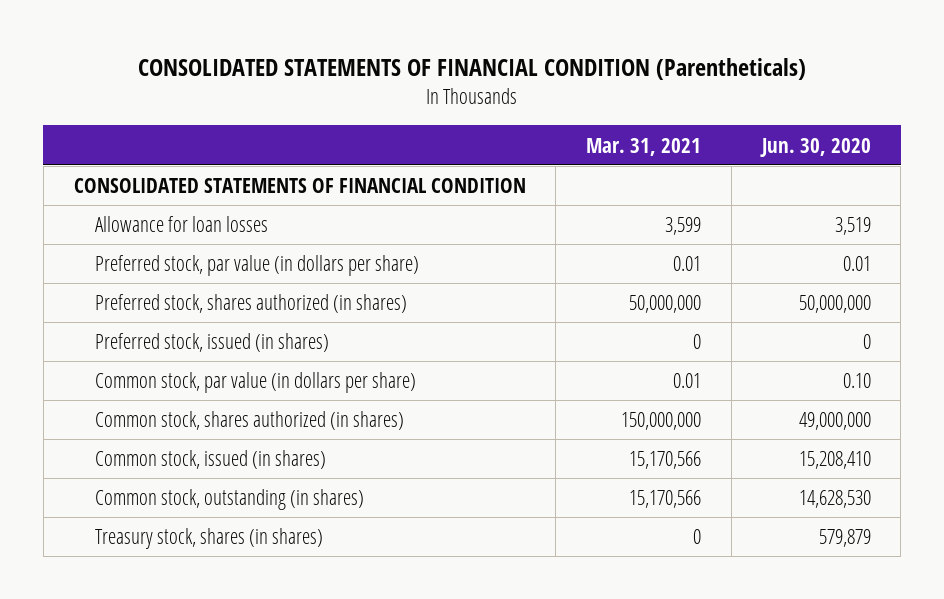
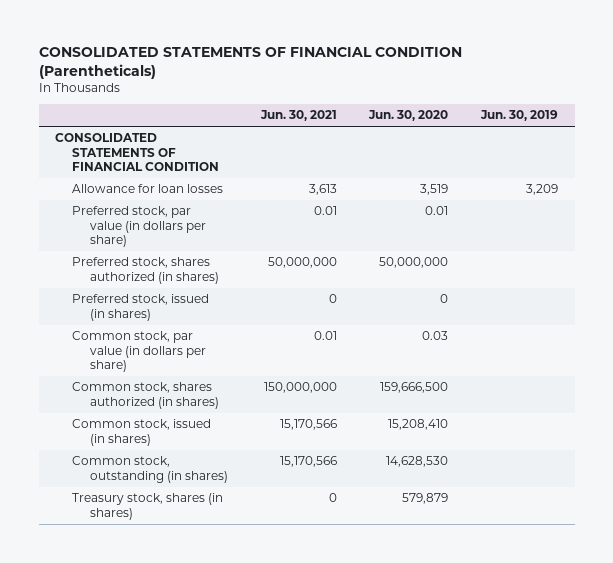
- | Mar. 31, 2021 | Jun. 30, 2020
+ | Jun. 30, 2021 | Jun. 30, 2020 | Jun. 30, 2019
- Common stock, par value (in dollars per share) | 0.01 | 0.10
- Common stock, shares authorized (in shares) | 150,000,000 | 49,000,000
+ Common stock, par value (in dollars per share) | 0.01 | 0.03 |
+ Common stock, shares authorized (in shares) | 150,000,000 | 159,666,500 |

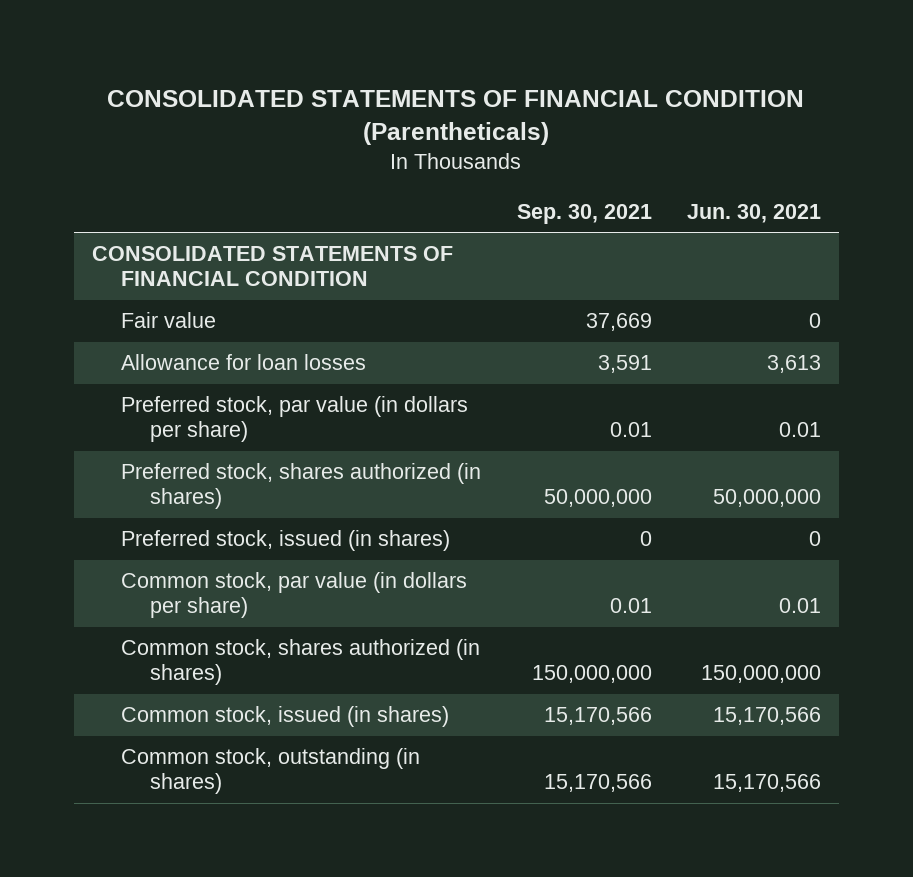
- | Jun. 30, 2021 | Jun. 30, 2020 | Jun. 30, 2019
+ | Sep. 30, 2021 | Jun. 30, 2021
+ Fair value | 37,669 | 0
- Treasury stock, shares (in shares) | 0 | 579,879 |

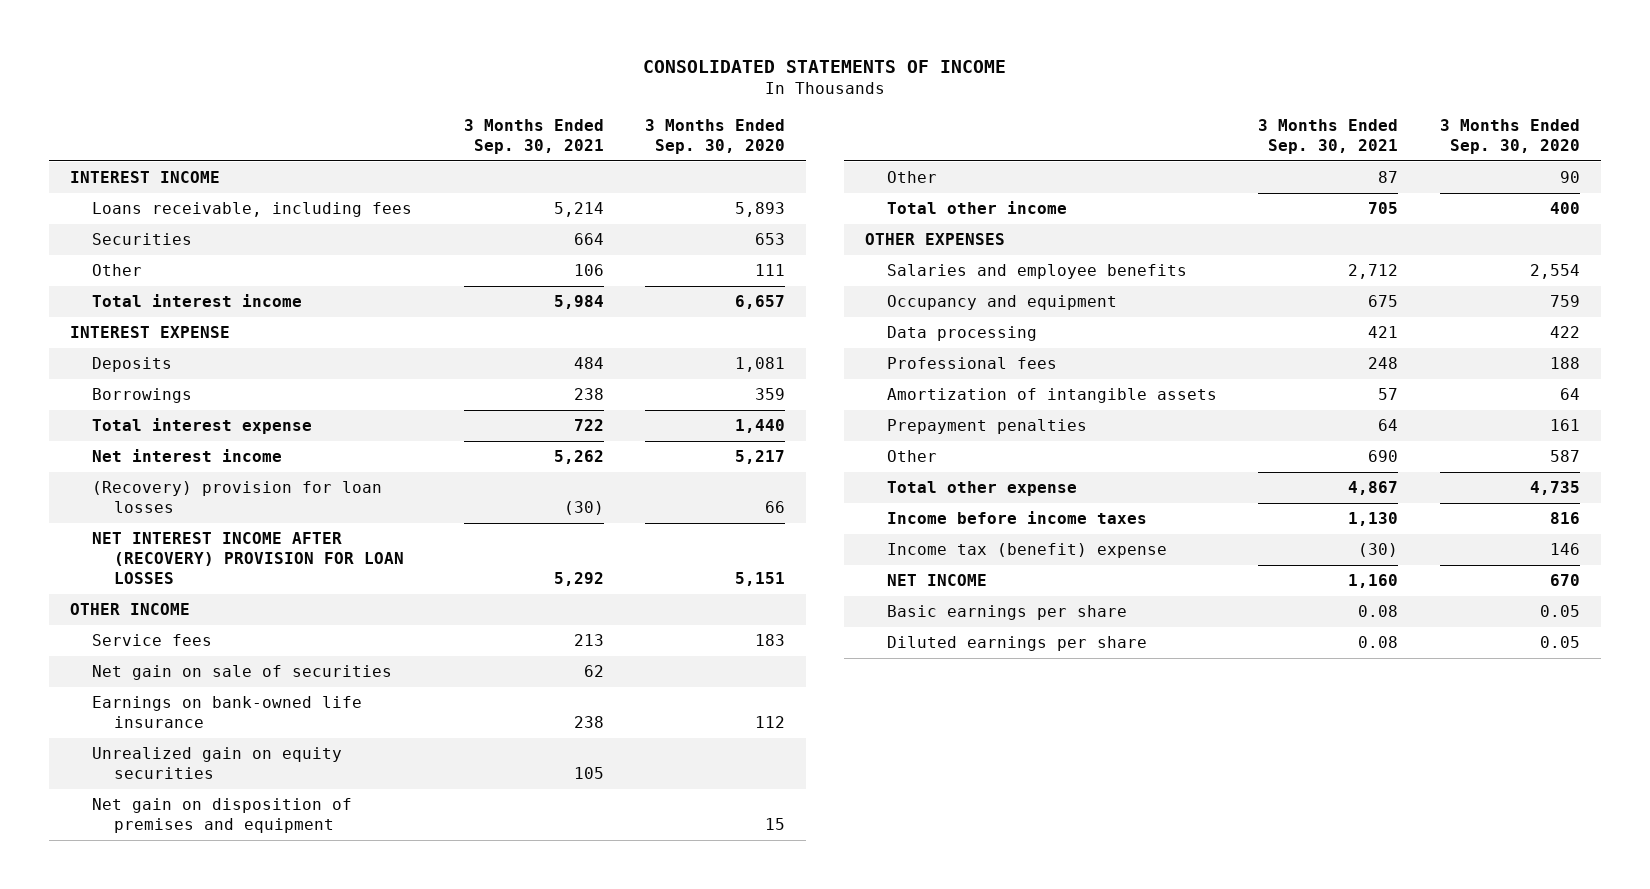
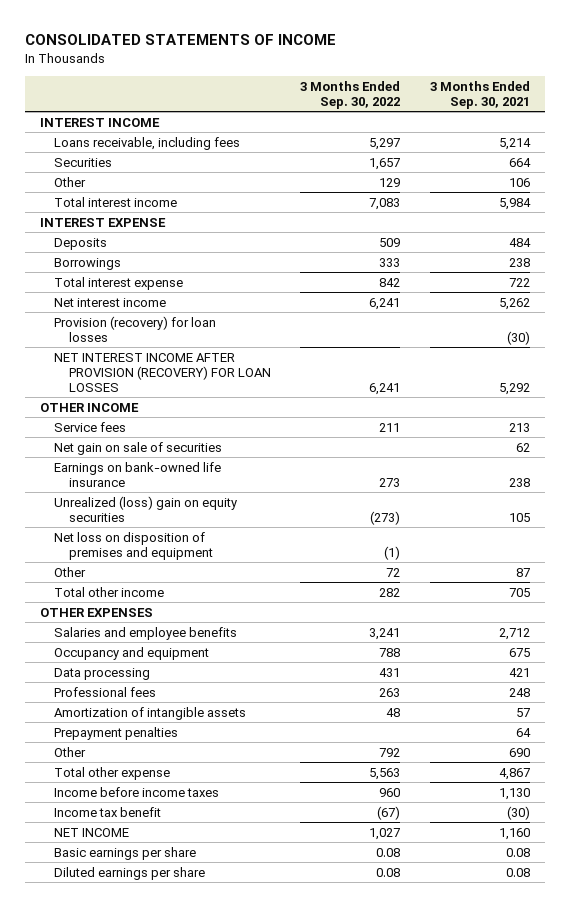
- | 3 Months Ended Sep. 30, 2021 | 3 Months Ended Sep. 30, 2020
+ | 3 Months Ended Sep. 30, 2022 | 3 Months Ended Sep. 30, 2021
- (Recovery) provision for loan losses | (30) | 66
- NET INTEREST INCOME AFTER (RECOVERY) PROVISION FOR LOAN LOSSES | 5,292 | 5,151
+ Provision (recovery) for loan losses | | (30)
+ NET INTEREST INCOME AFTER PROVISION (RECOVERY) FOR LOAN LOSSES | 6,241 | 5,292
- Unrealized gain on equity securities | 105 |
- Net gain on disposition of premises and equipment | | 15
+ Unrealized (loss) gain on equity securities | (273) | 105
+ Net loss on disposition of premises and equipment | (1) |
- Income tax (benefit) expense | (30) | 146
+ Income tax benefit | (67) | (30)

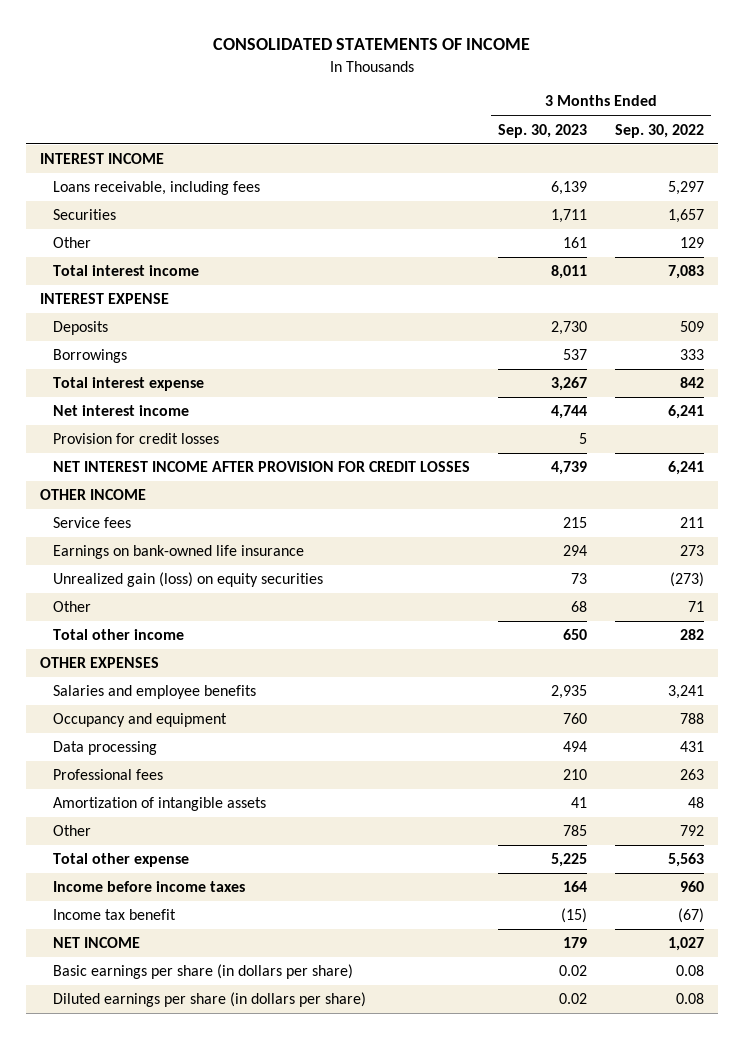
- | 3 Months Ended Sep. 30, 2022 | 3 Months Ended Sep. 30, 2021
+ | 3 Months Ended Sep. 30, 2023 | 3 Months Ended Sep. 30, 2022
- Provision (recovery) for loan losses | | (30)
- NET INTEREST INCOME AFTER PROVISION (RECOVERY) FOR LOAN LOSSES | 6,241 | 5,292
+ Provision for credit losses | 5 |
+ NET INTEREST INCOME AFTER PROVISION FOR CREDIT LOSSES | 4,739 | 6,241
- Net gain on sale of securities | | 62
- Unrealized (loss) gain on equity securities | (273) | 105
- Net loss on disposition of premises and equipment | (1) |
- Other | 72 | 87
+ Unrealized gain (loss) on equity securities | 73 | (273)
+ Other | 68 | 71
- Prepayment penalties | | 64
- Basic earnings per share | 0.08 | 0.08
- Diluted earnings per share | 0.08 | 0.08
+ Basic earnings per share (in dollars per share) | 0.02 | 0.08
+ Diluted earnings per share (in dollars per share) | 0.02 | 0.08

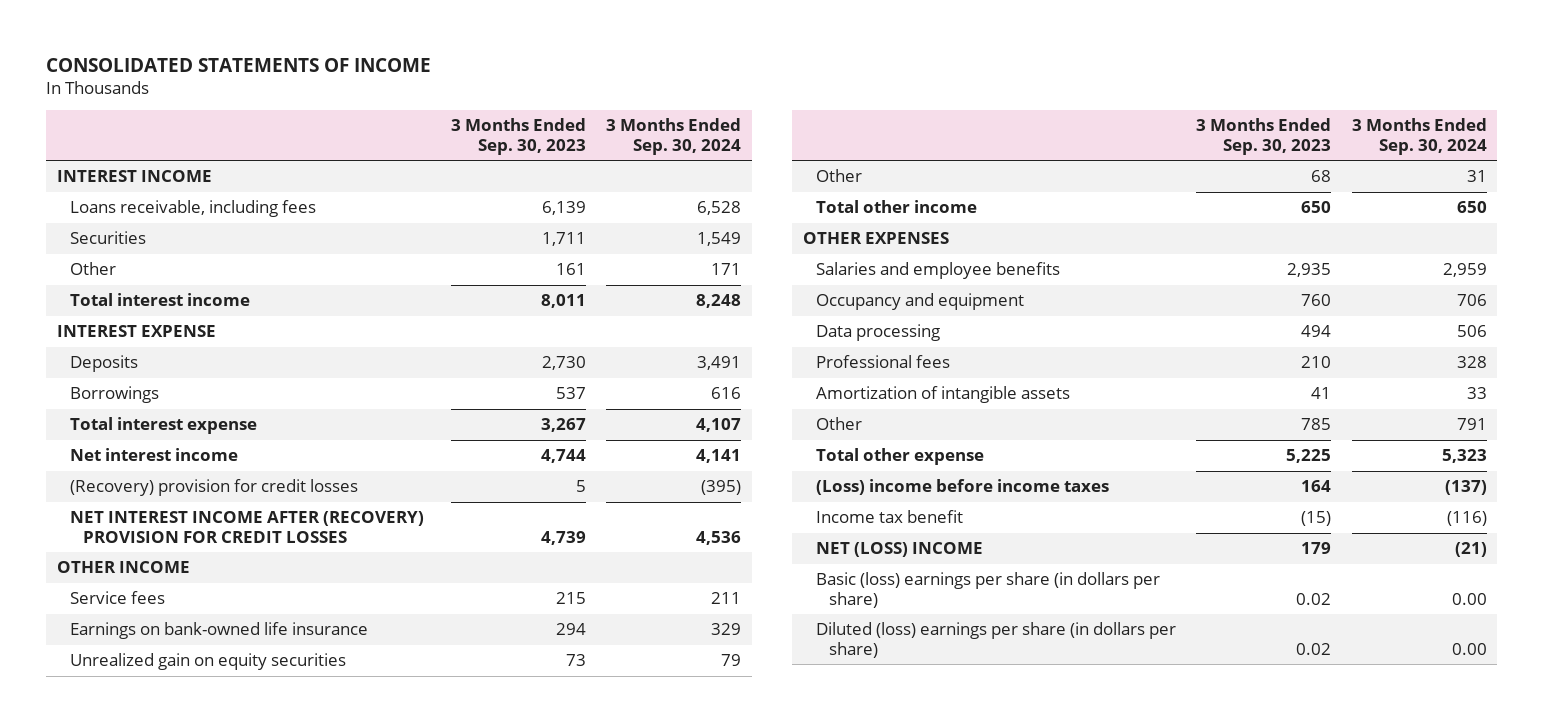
- | 3 Months Ended Sep. 30, 2023 | 3 Months Ended Sep. 30, 2022
+ | 3 Months Ended Sep. 30, 2023 | 3 Months Ended Sep. 30, 2024
- Provision for credit losses | 5 |
- NET INTEREST INCOME AFTER PROVISION FOR CREDIT LOSSES | 4,739 | 6,241
+ (Recovery) provision for credit losses | 5 | (395)
+ NET INTEREST INCOME AFTER (RECOVERY) PROVISION FOR CREDIT LOSSES | 4,739 | 4,536
- Unrealized gain (loss) on equity securities | 73 | (273)
+ Unrealized gain on equity securities | 73 | 79
- Income before income taxes | 164 | 960
+ (Loss) income before income taxes | 164 | (137)
- NET INCOME | 179 | 1,027
- Basic earnings per share (in dollars per share) | 0.02 | 0.08
- Diluted earnings per share (in dollars per share) | 0.02 | 0.08
+ NET (LOSS) INCOME | 179 | (21)
+ Basic (loss) earnings per share (in dollars per share) | 0.02 | 0.00
+ Diluted (loss) earnings per share (in dollars per share) | 0.02 | 0.00

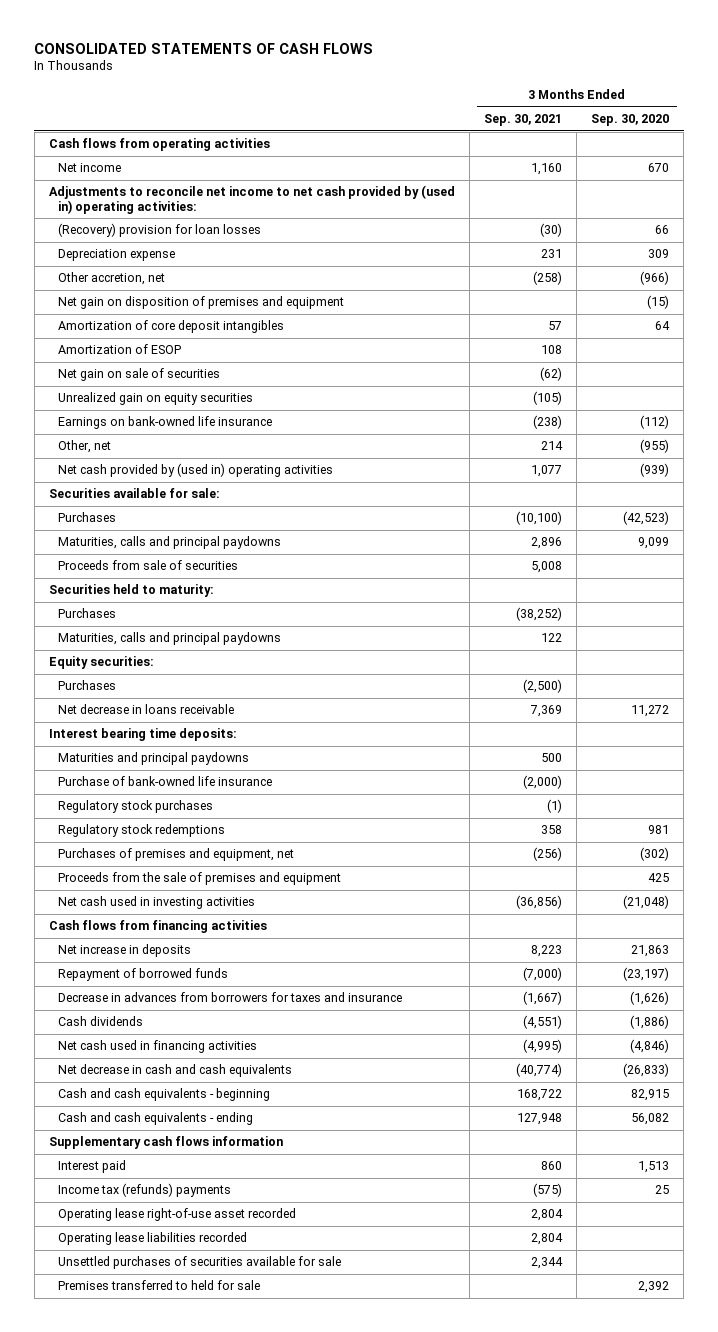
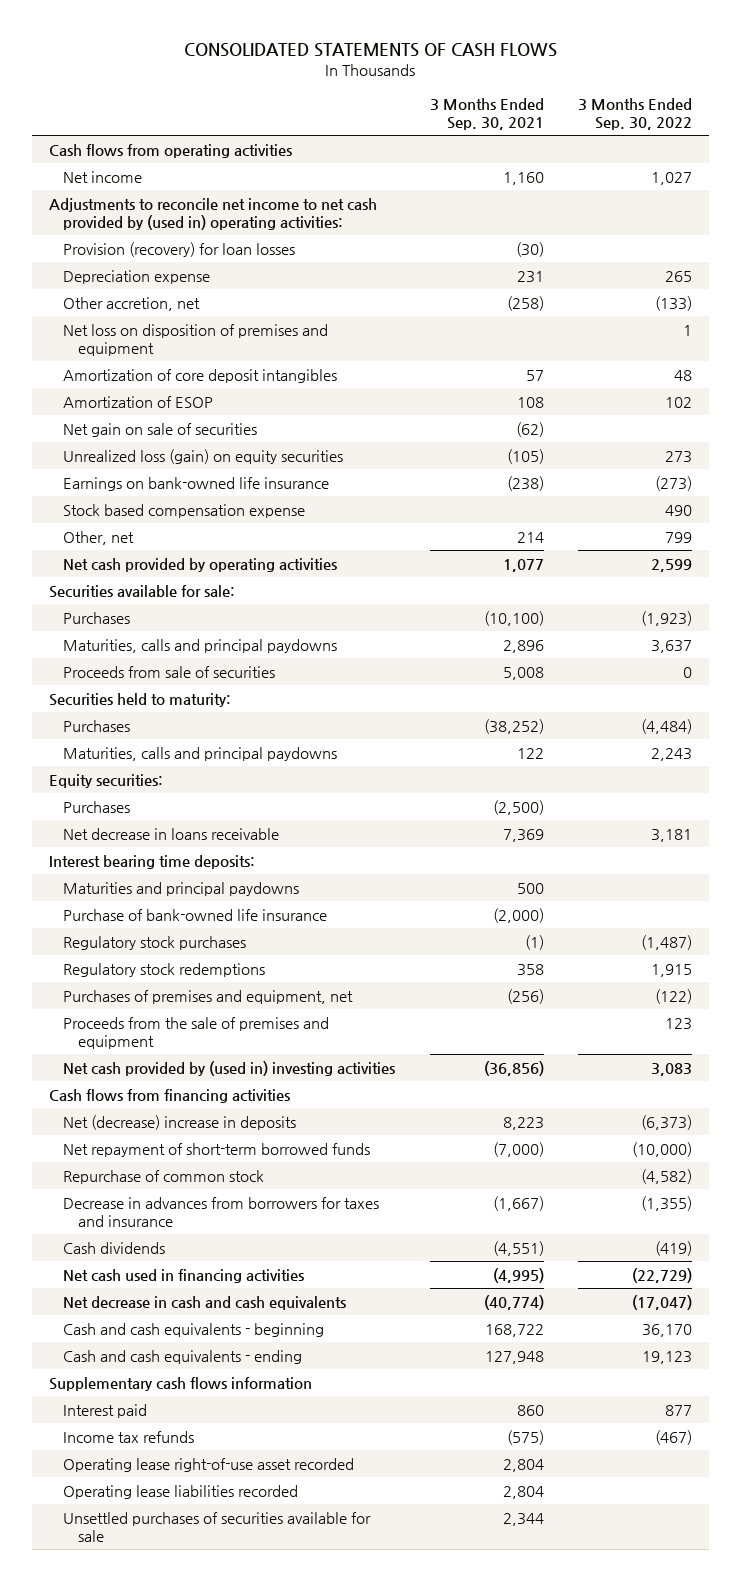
- | 3 Months Ended Sep. 30, 2021 | 3 Months Ended Sep. 30, 2020
+ | 3 Months Ended Sep. 30, 2021 | 3 Months Ended Sep. 30, 2022
- (Recovery) provision for loan losses | (30) | 66
+ Provision (recovery) for loan losses | (30) |
- Net gain on disposition of premises and equipment | | (15)
+ Net loss on disposition of premises and equipment | | 1
- Unrealized gain on equity securities | (105) |
+ Unrealized loss (gain) on equity securities | (105) | 273
+ Stock based compensation expense | | 490
- Net cash provided by (used in) operating activities | 1,077 | (939)
+ Net cash provided by operating activities | 1,077 | 2,599
- Net cash used in investing activities | (36,856) | (21,048)
+ Net cash provided by (used in) investing activities | (36,856) | 3,083
- Net increase in deposits | 8,223 | 21,863
- Repayment of borrowed funds | (7,000) | (23,197)
+ Net (decrease) increase in deposits | 8,223 | (6,373)
+ Net repayment of short-term borrowed funds | (7,000) | (10,000)
+ Repurchase of common stock | | (4,582)
- Income tax (refunds) payments | (575) | 25
+ Income tax refunds | (575) | (467)
- Premises transferred to held for sale | | 2,392

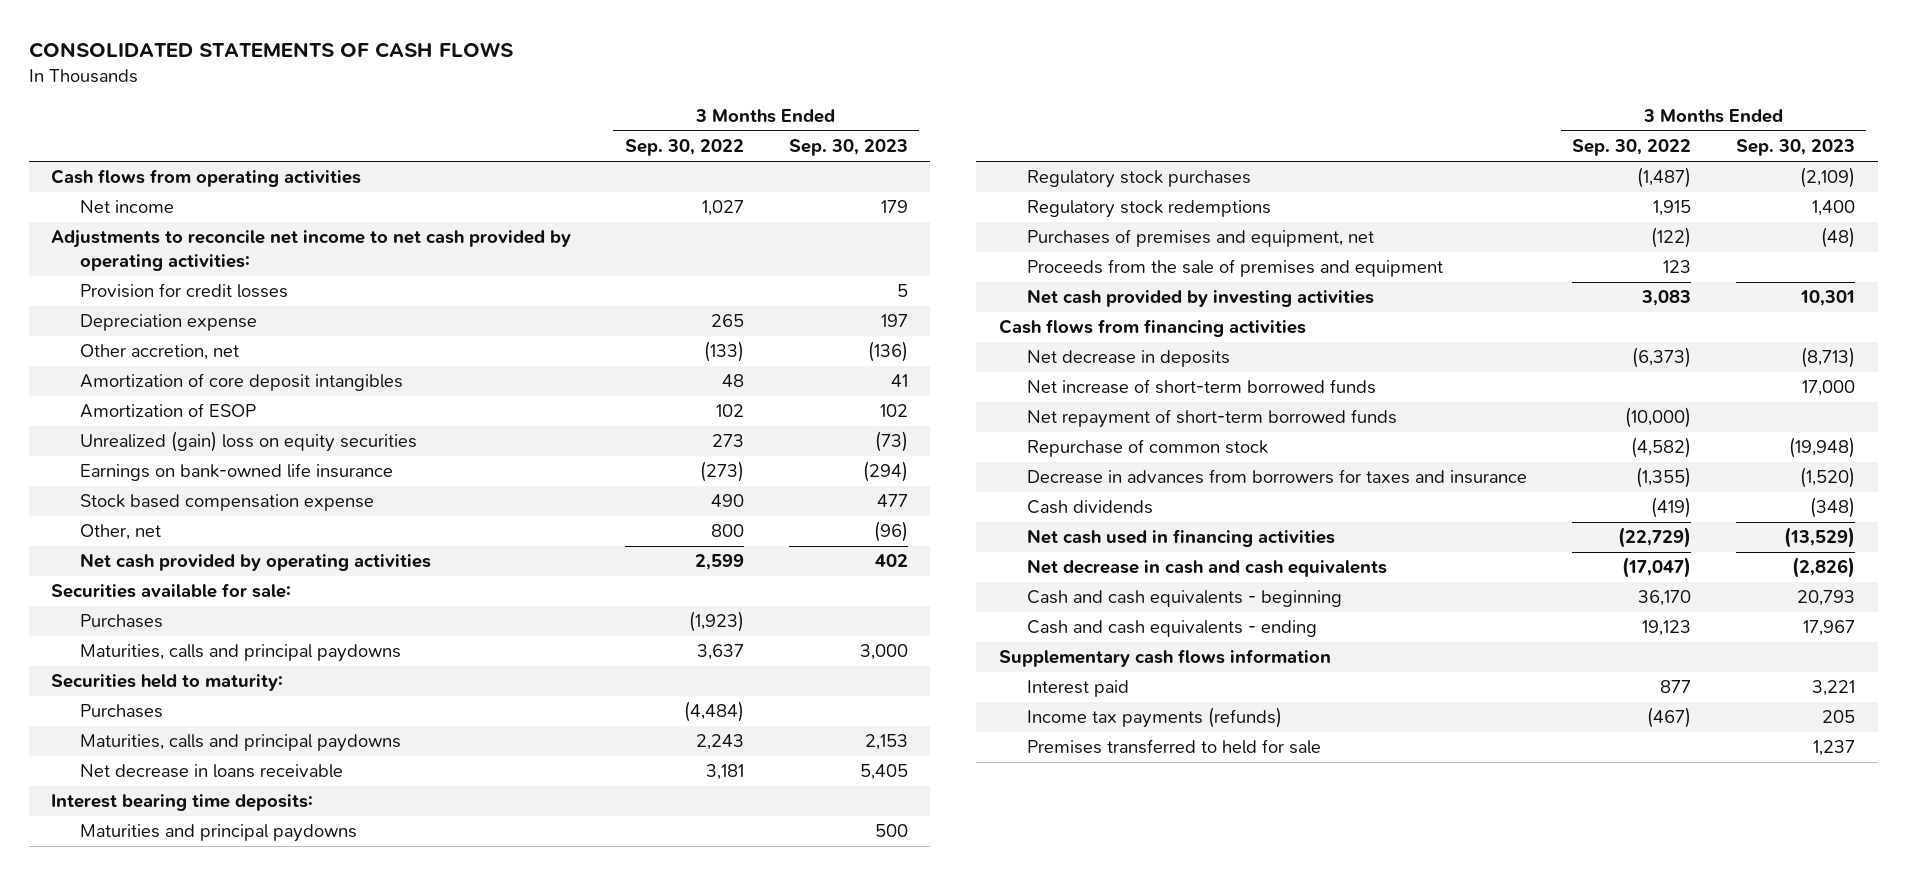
- | 3 Months Ended Sep. 30, 2021 | 3 Months Ended Sep. 30, 2022
+ | 3 Months Ended Sep. 30, 2022 | 3 Months Ended Sep. 30, 2023
- Adjustments to reconcile net income to net cash provided by (used in) operating activities:
- Provision (recovery) for loan losses | (30) |
+ Adjustments to reconcile net income to net cash provided by operating activities:
+ Provision for credit losses | | 5
- Net loss on disposition of premises and equipment | | 1
- Net gain on sale of securities | (62) |
- Unrealized loss (gain) on equity securities | (105) | 273
+ Unrealized (gain) loss on equity securities | 273 | (73)
- Other, net | 214 | 799
+ Other, net | 800 | (96)
- Proceeds from sale of securities | 5,008 | 0
- Equity securities:
- Purchases | (2,500) |
- Purchase of bank-owned life insurance | (2,000) |
- Net cash provided by (used in) investing activities | (36,856) | 3,083
+ Net cash provided by investing activities | 3,083 | 10,301
- Net (decrease) increase in deposits | 8,223 | (6,373)
+ Net decrease in deposits | (6,373) | (8,713)
+ Net increase of short-term borrowed funds | | 17,000
- Income tax refunds | (575) | (467)
- Operating lease right-of-use asset recorded | 2,804 |
- Operating lease liabilities recorded | 2,804 |
- Unsettled purchases of securities available for sale | 2,344 |
+ Income tax payments (refunds) | (467) | 205
+ Premises transferred to held for sale | | 1,237

